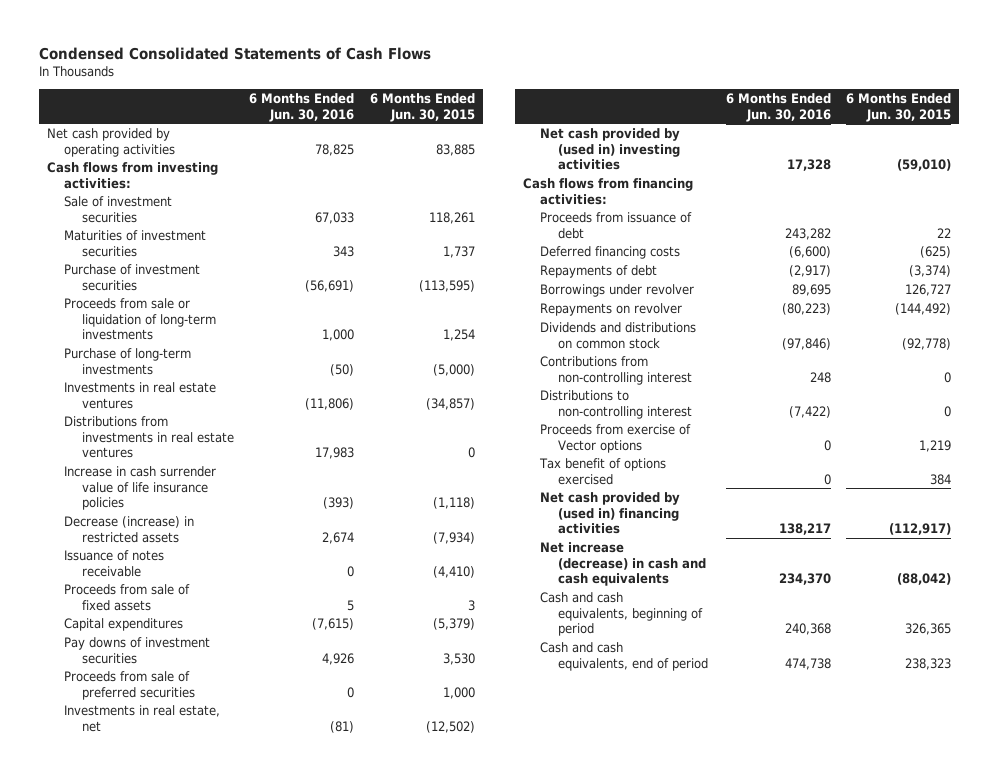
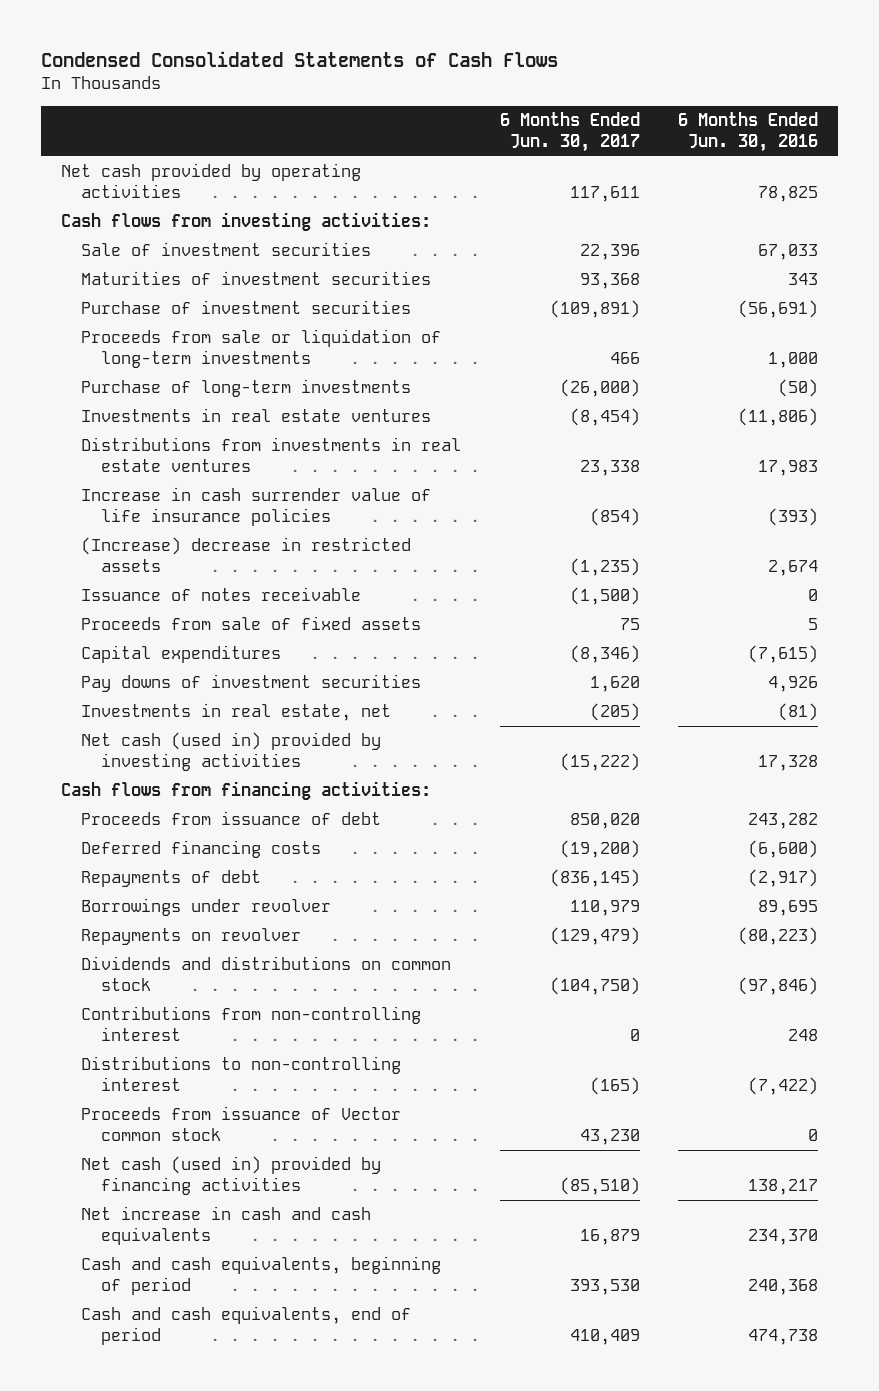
- | 6 Months Ended Jun. 30, 2016 | 6 Months Ended Jun. 30, 2015
+ | 6 Months Ended Jun. 30, 2017 | 6 Months Ended Jun. 30, 2016
- Decrease (increase) in restricted assets | 2,674 | (7,934)
+ (Increase) decrease in restricted assets | (1,235) | 2,674
- Proceeds from sale of preferred securities | 0 | 1,000
- Net cash provided by (used in) investing activities | 17,328 | (59,010)
+ Net cash (used in) provided by investing activities | (15,222) | 17,328
- Proceeds from exercise of Vector options | 0 | 1,219
- Tax benefit of options exercised | 0 | 384
- Net cash provided by (used in) financing activities | 138,217 | (112,917)
- Net increase (decrease) in cash and cash equivalents | 234,370 | (88,042)
+ Proceeds from issuance of Vector common stock | 43,230 | 0
+ Net cash (used in) provided by financing activities | (85,510) | 138,217
+ Net increase in cash and cash equivalents | 16,879 | 234,370

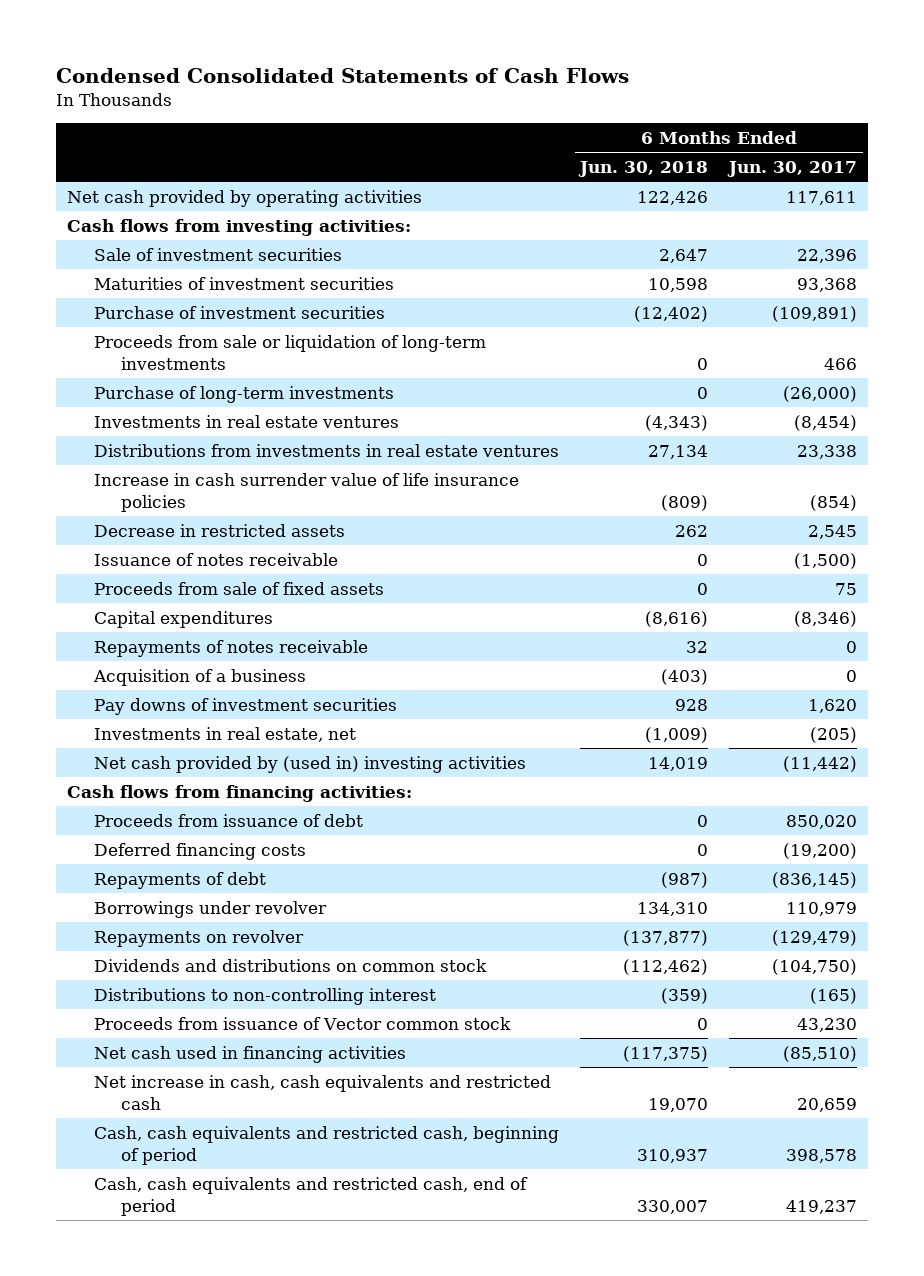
- | 6 Months Ended Jun. 30, 2017 | 6 Months Ended Jun. 30, 2016
+ | 6 Months Ended Jun. 30, 2018 | 6 Months Ended Jun. 30, 2017
- (Increase) decrease in restricted assets | (1,235) | 2,674
+ Decrease in restricted assets | 262 | 2,545
+ Repayments of notes receivable | 32 | 0
+ Acquisition of a business | (403) | 0
- Net cash (used in) provided by investing activities | (15,222) | 17,328
+ Net cash provided by (used in) investing activities | 14,019 | (11,442)
- Contributions from non-controlling interest | 0 | 248
- Net cash (used in) provided by financing activities | (85,510) | 138,217
- Net increase in cash and cash equivalents | 16,879 | 234,370
- Cash and cash equivalents, beginning of period | 393,530 | 240,368
- Cash and cash equivalents, end of period | 410,409 | 474,738
+ Net cash used in financing activities | (117,375) | (85,510)
+ Net increase in cash, cash equivalents and restricted cash | 19,070 | 20,659
+ Cash, cash equivalents and restricted cash, beginning of period | 310,937 | 398,578
+ Cash, cash equivalents and restricted cash, end of period | 330,007 | 419,237

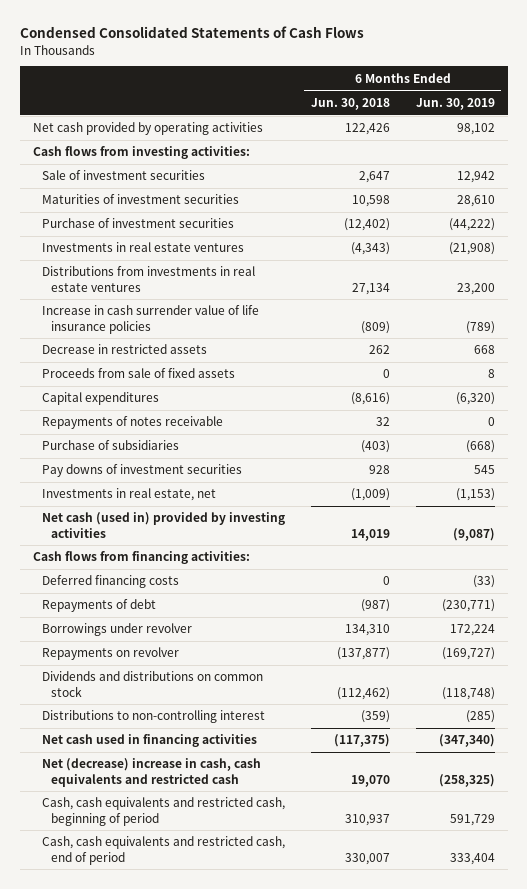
- | 6 Months Ended Jun. 30, 2018 | 6 Months Ended Jun. 30, 2017
+ | 6 Months Ended Jun. 30, 2018 | 6 Months Ended Jun. 30, 2019
- Proceeds from sale or liquidation of long-term investments | 0 | 466
- Purchase of long-term investments | 0 | (26,000)
- Issuance of notes receivable | 0 | (1,500)
- Acquisition of a business | (403) | 0
+ Purchase of subsidiaries | (403) | (668)
- Net cash provided by (used in) investing activities | 14,019 | (11,442)
+ Net cash (used in) provided by investing activities | 14,019 | (9,087)
- Proceeds from issuance of debt | 0 | 850,020
- Proceeds from issuance of Vector common stock | 0 | 43,230
- Net increase in cash, cash equivalents and restricted cash | 19,070 | 20,659
+ Net (decrease) increase in cash, cash equivalents and restricted cash | 19,070 | (258,325)

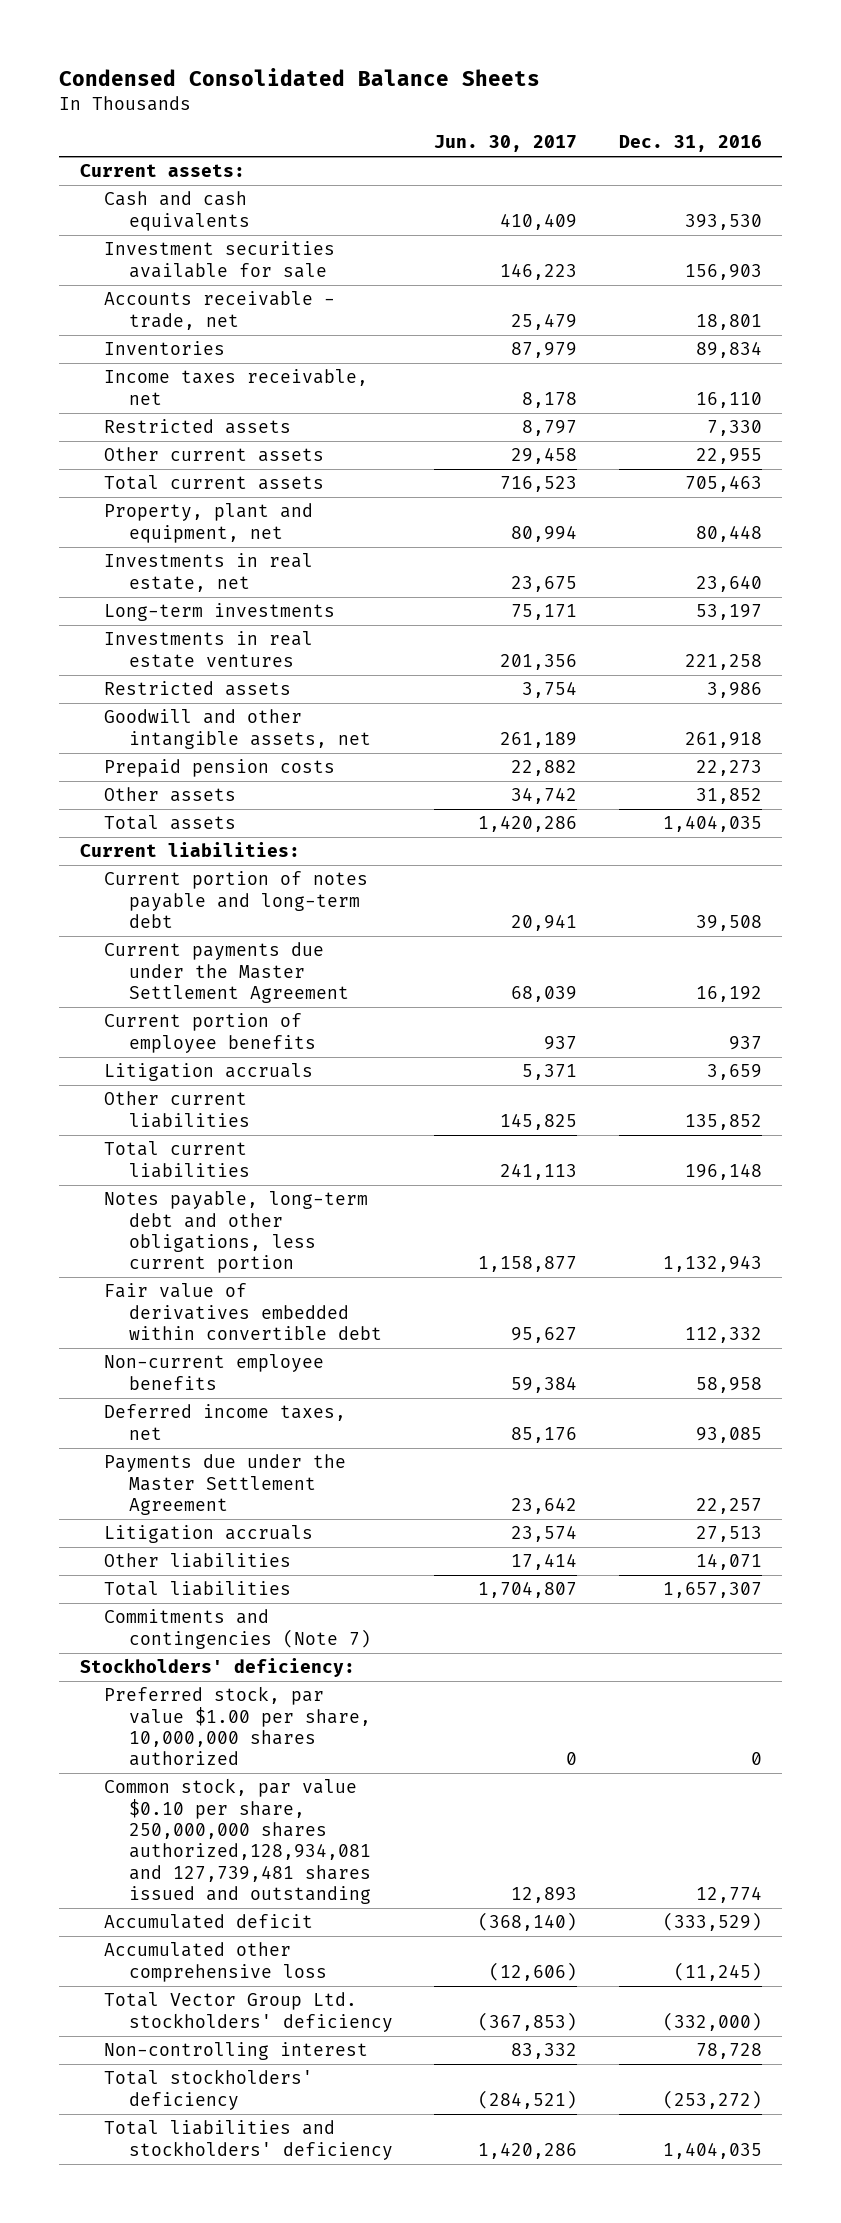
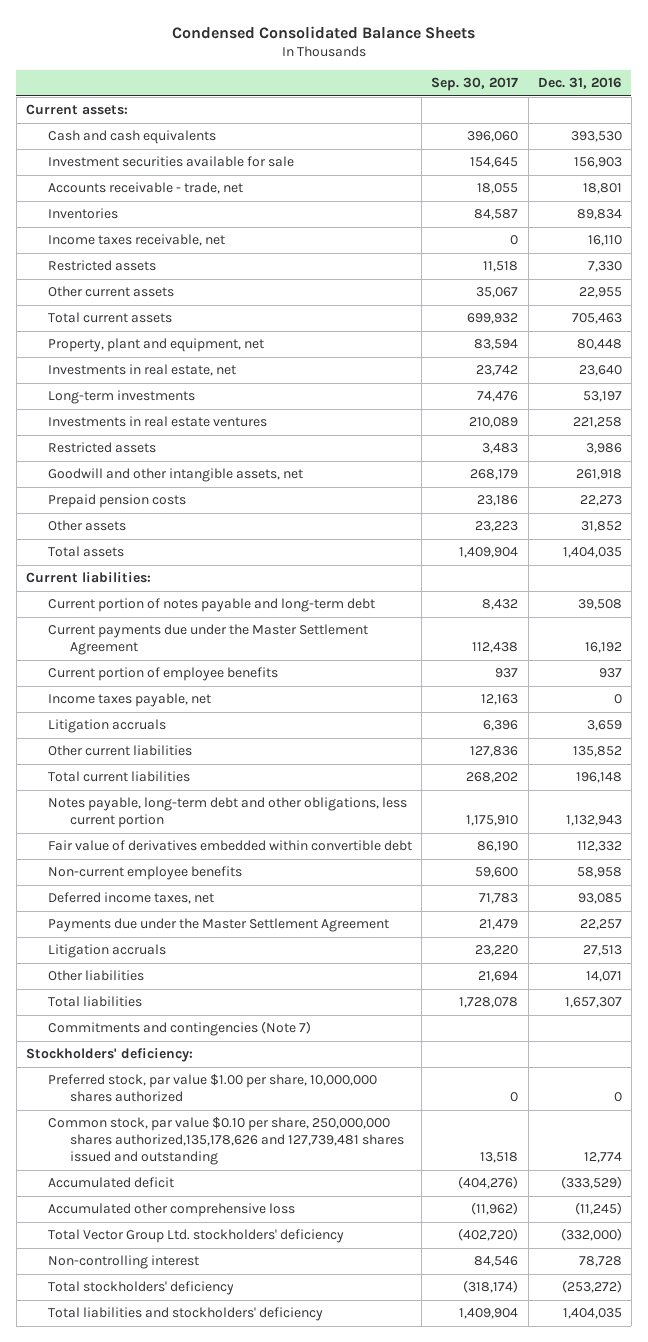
- | Jun. 30, 2017 | Dec. 31, 2016
+ | Sep. 30, 2017 | Dec. 31, 2016
+ Income taxes payable, net | 12,163 | 0
- Common stock, par value $0.10 per share, 250,000,000 shares authorized,128,934,081 and 127,739,481 shares issued and outstanding | 12,893 | 12,774
+ Common stock, par value $0.10 per share, 250,000,000 shares authorized,135,178,626 and 127,739,481 shares issued and outstanding | 13,518 | 12,774

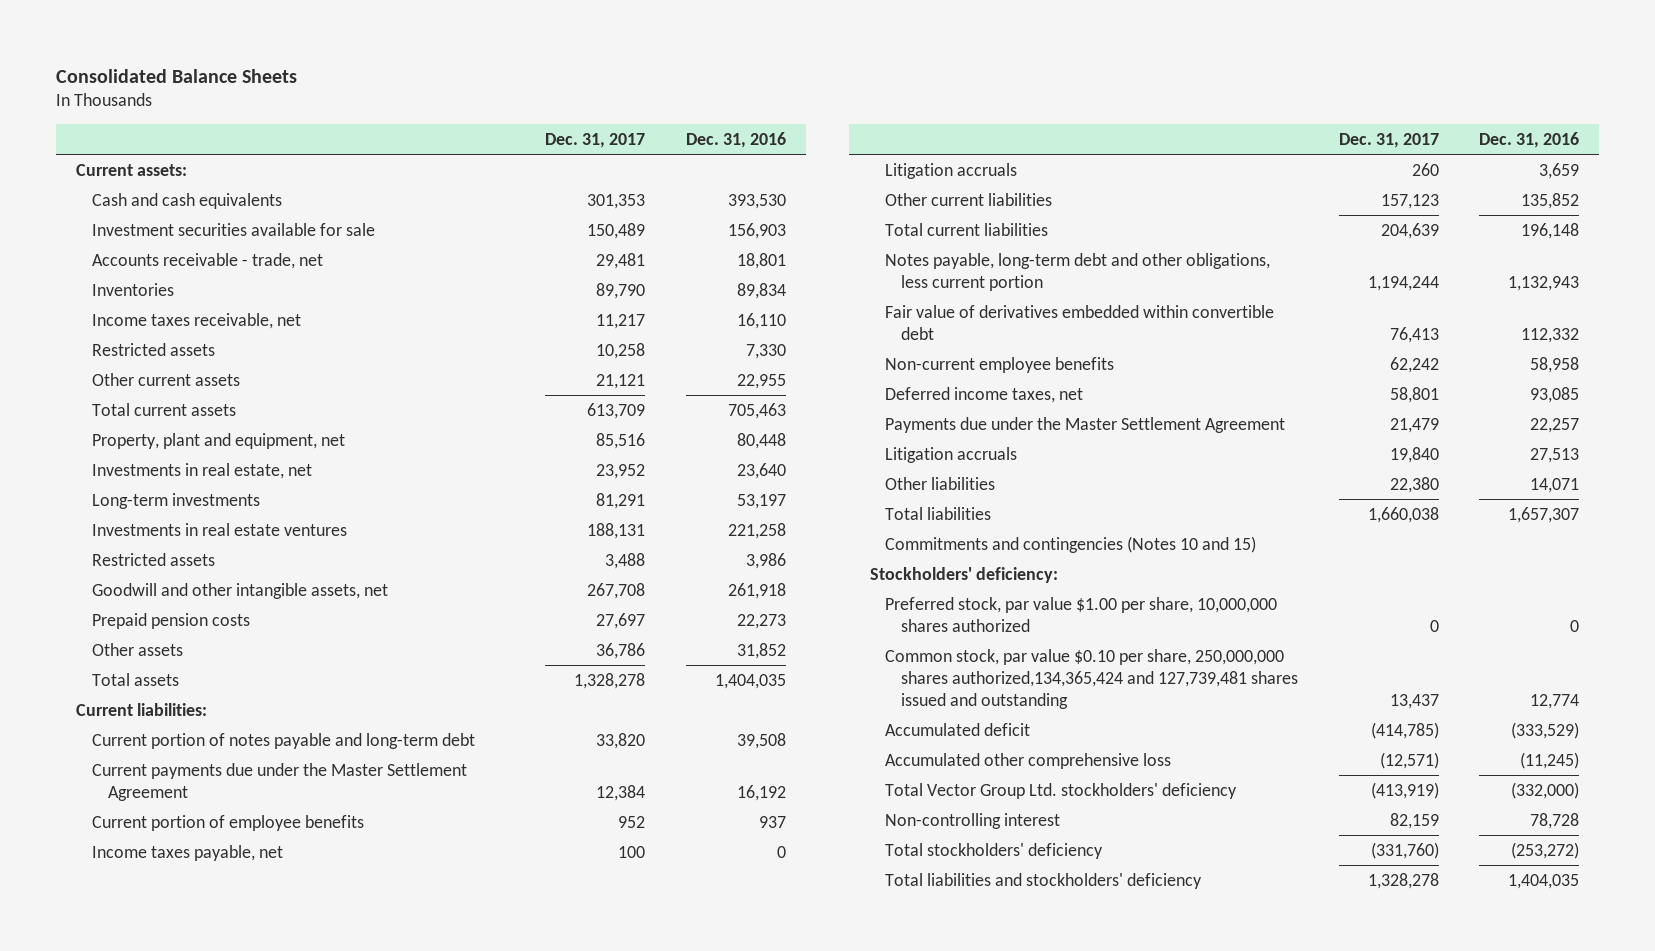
- Condensed Consolidated Balance Sheets
+ Consolidated Balance Sheets
- | Sep. 30, 2017 | Dec. 31, 2016
+ | Dec. 31, 2017 | Dec. 31, 2016
- Commitments and contingencies (Note 7)
+ Commitments and contingencies (Notes 10 and 15)
- Common stock, par value $0.10 per share, 250,000,000 shares authorized,135,178,626 and 127,739,481 shares issued and outstanding | 13,518 | 12,774
+ Common stock, par value $0.10 per share, 250,000,000 shares authorized,134,365,424 and 127,739,481 shares issued and outstanding | 13,437 | 12,774

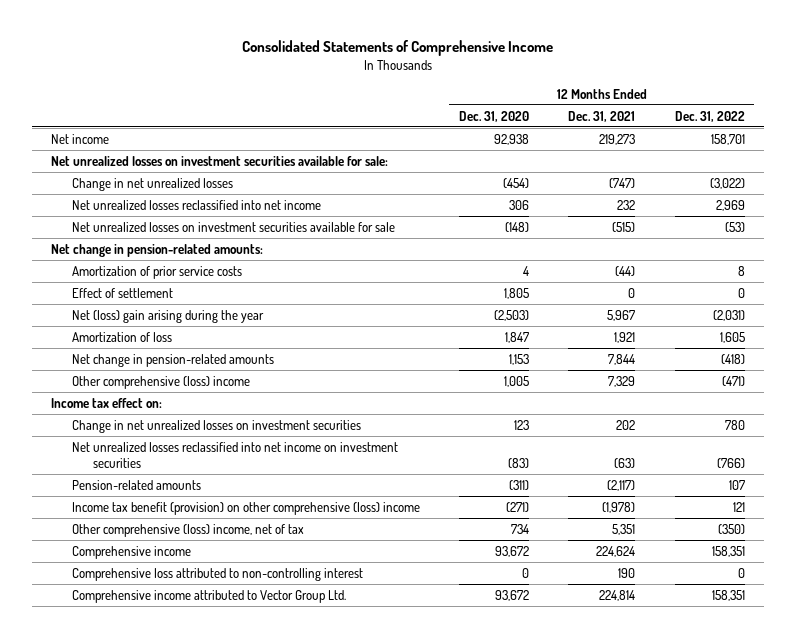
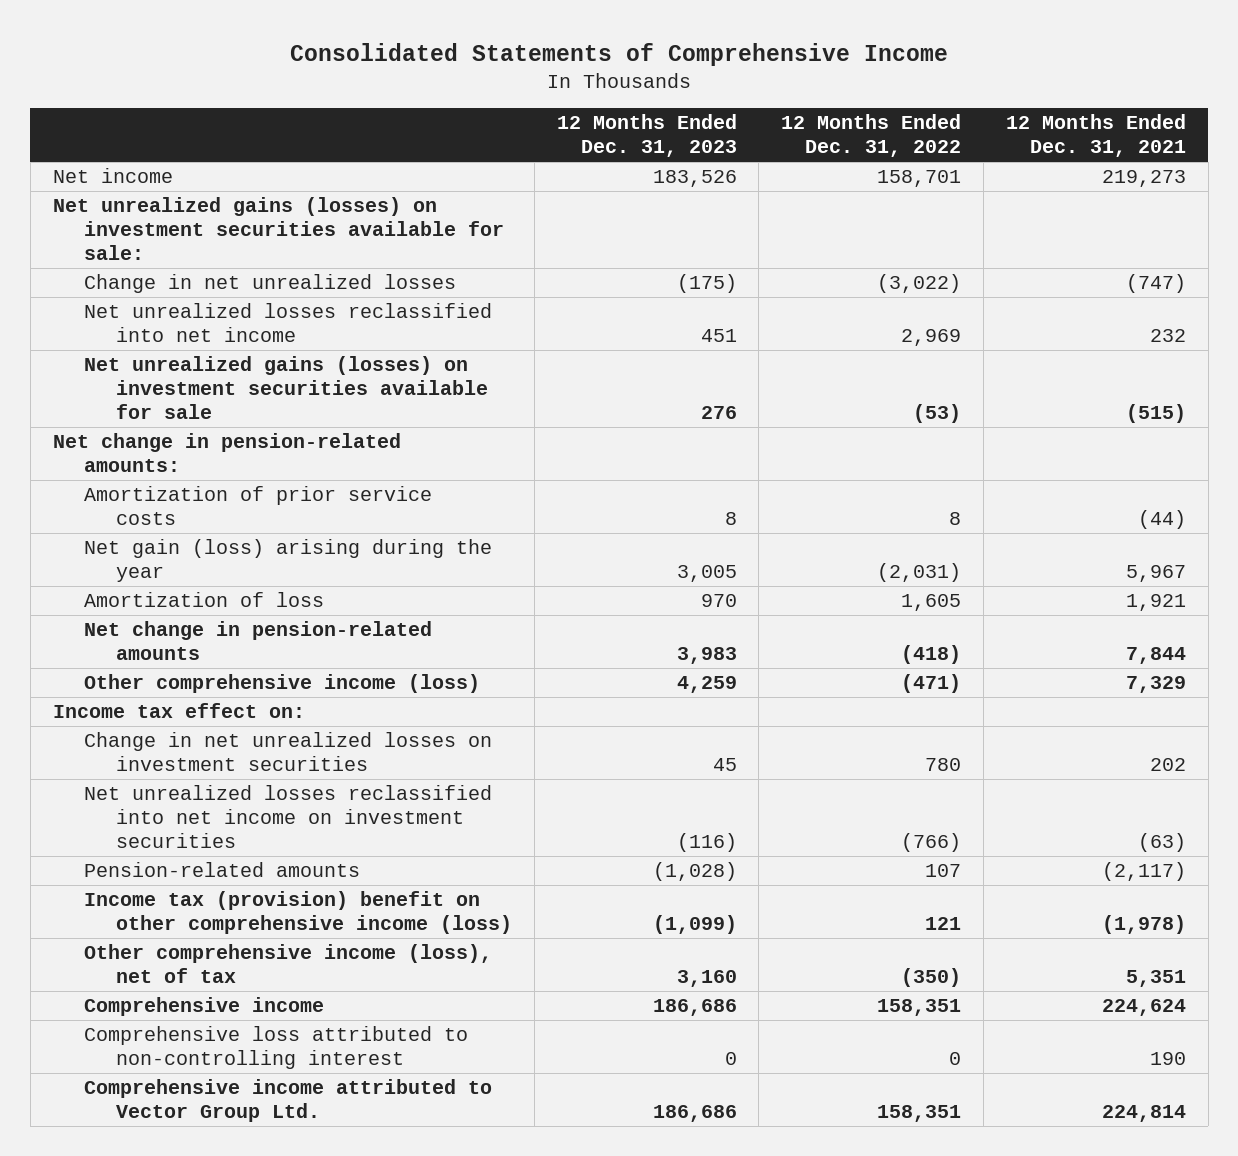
- | 12 Months Ended Dec. 31, 2020 | 12 Months Ended Dec. 31, 2021 | 12 Months Ended Dec. 31, 2022
+ | 12 Months Ended Dec. 31, 2023 | 12 Months Ended Dec. 31, 2022 | 12 Months Ended Dec. 31, 2021
- Net unrealized losses on investment securities available for sale:
+ Net unrealized gains (losses) on investment securities available for sale:
- Net unrealized losses on investment securities available for sale | (148) | (515) | (53)
+ Net unrealized gains (losses) on investment securities available for sale | 276 | (53) | (515)
- Effect of settlement | 1,805 | 0 | 0
- Net (loss) gain arising during the year | (2,503) | 5,967 | (2,031)
+ Net gain (loss) arising during the year | 3,005 | (2,031) | 5,967
- Other comprehensive (loss) income | 1,005 | 7,329 | (471)
+ Other comprehensive income (loss) | 4,259 | (471) | 7,329
- Income tax benefit (provision) on other comprehensive (loss) income | (271) | (1,978) | 121
- Other comprehensive (loss) income, net of tax | 734 | 5,351 | (350)
+ Income tax (provision) benefit on other comprehensive income (loss) | (1,099) | 121 | (1,978)
+ Other comprehensive income (loss), net of tax | 3,160 | (350) | 5,351

